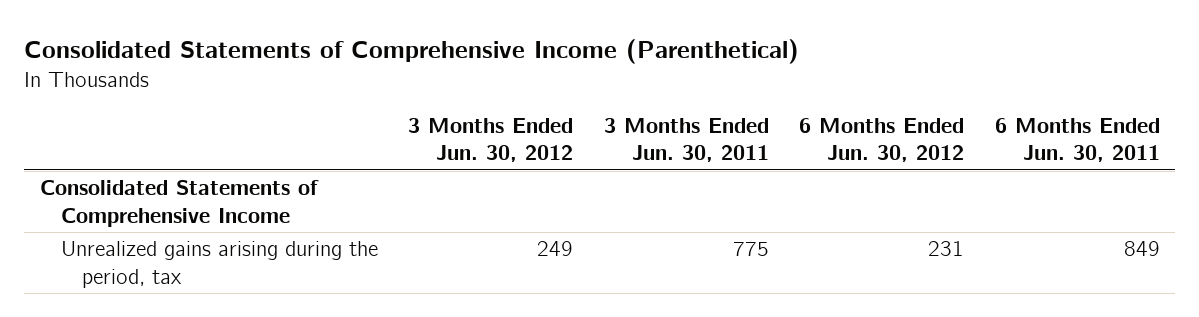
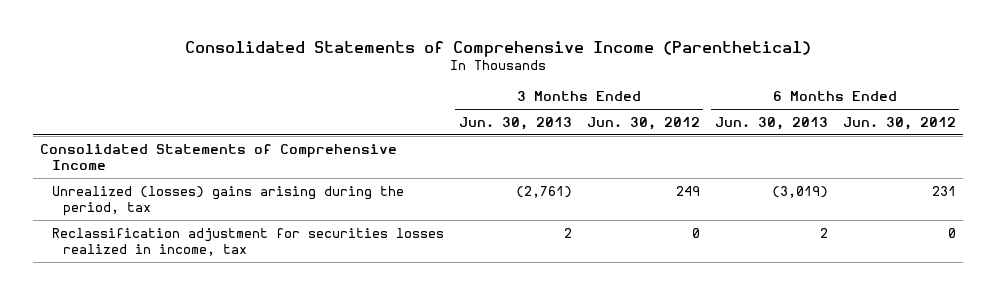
- | 3 Months Ended Jun. 30, 2012 | 3 Months Ended Jun. 30, 2011 | 6 Months Ended Jun. 30, 2012 | 6 Months Ended Jun. 30, 2011
+ | 3 Months Ended Jun. 30, 2013 | 3 Months Ended Jun. 30, 2012 | 6 Months Ended Jun. 30, 2013 | 6 Months Ended Jun. 30, 2012
- Unrealized gains arising during the period, tax | 249 | 775 | 231 | 849
+ Unrealized (losses) gains arising during the period, tax | (2,761) | 249 | (3,019) | 231
+ Reclassification adjustment for securities losses realized in income, tax | 2 | 0 | 2 | 0

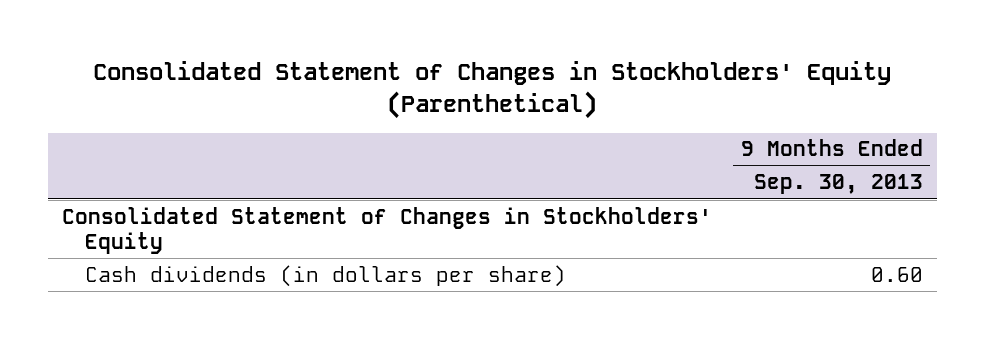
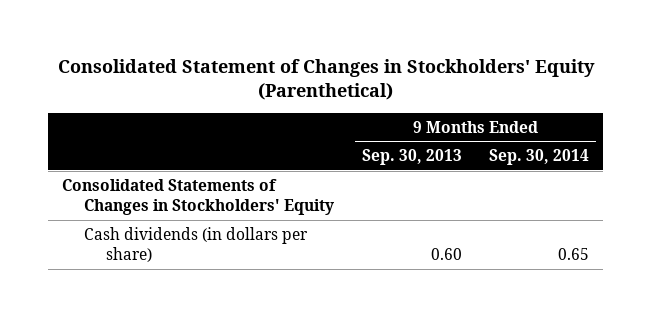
- | 9 Months Ended Sep. 30, 2013
+ | 9 Months Ended Sep. 30, 2013 | 9 Months Ended Sep. 30, 2014
- Consolidated Statement of Changes in Stockholders' Equity
+ Consolidated Statements of Changes in Stockholders' Equity

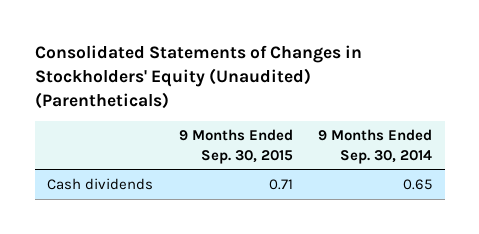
- Consolidated Statement of Changes in Stockholders' Equity (Parenthetical)
+ Consolidated Statements of Changes in Stockholders' Equity (Unaudited) (Parentheticals)
- | 9 Months Ended Sep. 30, 2013 | 9 Months Ended Sep. 30, 2014
+ | 9 Months Ended Sep. 30, 2015 | 9 Months Ended Sep. 30, 2014
- Consolidated Statements of Changes in Stockholders' Equity
- Cash dividends (in dollars per share) | 0.60 | 0.65
+ Cash dividends | 0.71 | 0.65

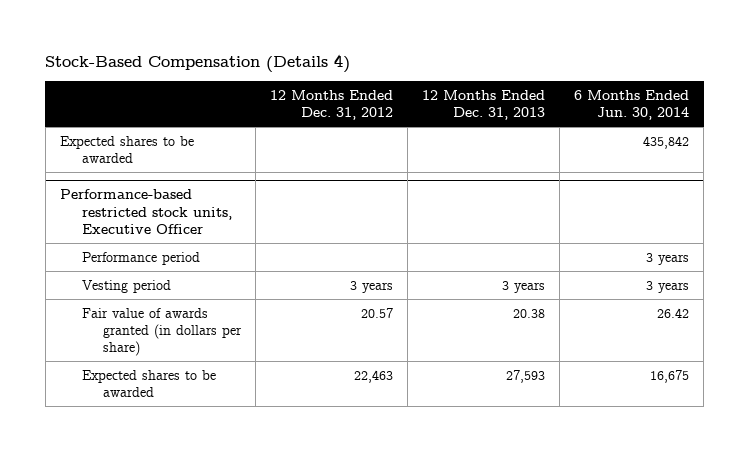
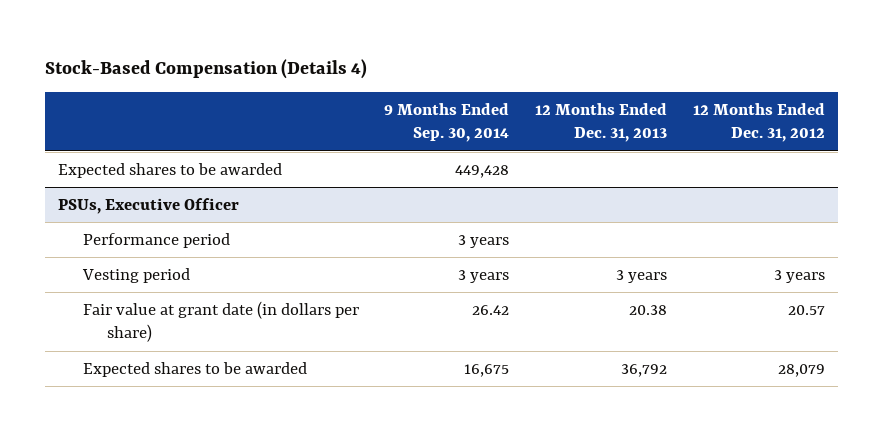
- | 12 Months Ended Dec. 31, 2012 | 12 Months Ended Dec. 31, 2013 | 6 Months Ended Jun. 30, 2014
+ | 9 Months Ended Sep. 30, 2014 | 12 Months Ended Dec. 31, 2013 | 12 Months Ended Dec. 31, 2012
- Performance-based restricted stock units, Executive Officer
+ PSUs, Executive Officer
- Fair value of awards granted (in dollars per share) | 20.57 | 20.38 | 26.42
- Expected shares to be awarded | 22,463 | 27,593 | 16,675
+ Fair value at grant date (in dollars per share) | 26.42 | 20.38 | 20.57
+ Expected shares to be awarded | 16,675 | 36,792 | 28,079

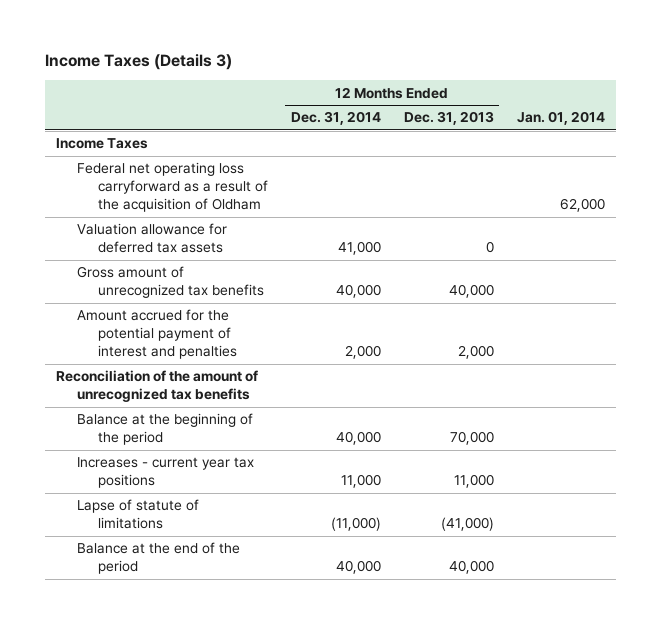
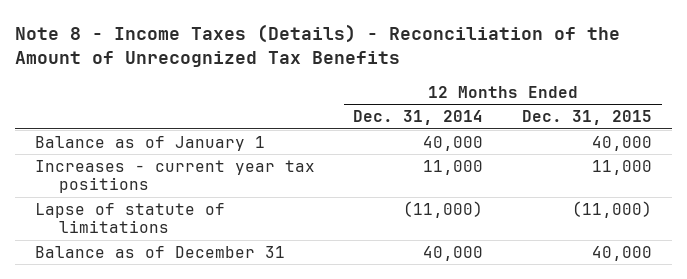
- Income Taxes (Details 3)
+ Note 8 - Income Taxes (Details) - Reconciliation of the Amount of Unrecognized Tax Benefits
- | 12 Months Ended Dec. 31, 2014 | 12 Months Ended Dec. 31, 2013 | Jan. 01, 2014
+ | 12 Months Ended Dec. 31, 2014 | 12 Months Ended Dec. 31, 2015
- Income Taxes
- Federal net operating loss carryforward as a result of the acquisition of Oldham | | | 62,000
- Valuation allowance for deferred tax assets | 41,000 | 0 |
- Gross amount of unrecognized tax benefits | 40,000 | 40,000 |
- Amount accrued for the potential payment of interest and penalties | 2,000 | 2,000 |
- Reconciliation of the amount of unrecognized tax benefits
- Balance at the beginning of the period | 40,000 | 70,000 |
+ Balance as of January 1 | 40,000 | 40,000
- Balance at the end of the period | 40,000 | 40,000 |
+ Balance as of December 31 | 40,000 | 40,000

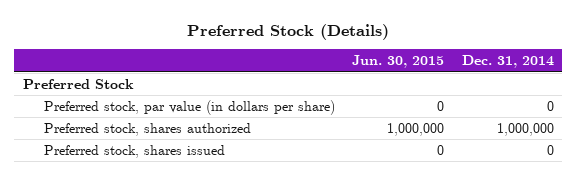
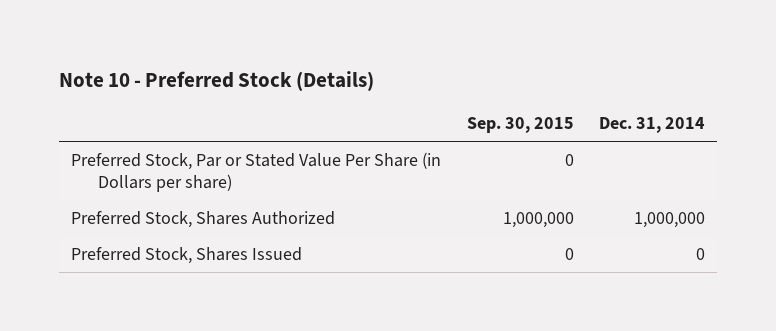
- Preferred Stock (Details)
+ Note 10 - Preferred Stock (Details)
- | Jun. 30, 2015 | Dec. 31, 2014
+ | Sep. 30, 2015 | Dec. 31, 2014
- Preferred Stock
- Preferred stock, par value (in dollars per share) | 0 | 0
- Preferred stock, shares authorized | 1,000,000 | 1,000,000
- Preferred stock, shares issued | 0 | 0
+ Preferred Stock, Par or Stated Value Per Share (in Dollars per share) | 0 |
+ Preferred Stock, Shares Authorized | 1,000,000 | 1,000,000
+ Preferred Stock, Shares Issued | 0 | 0

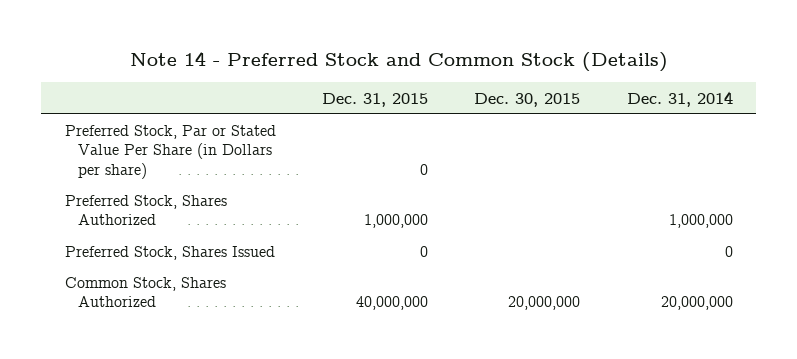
- Note 10 - Preferred Stock (Details)
+ Note 14 - Preferred Stock and Common Stock (Details)
- | Sep. 30, 2015 | Dec. 31, 2014
+ | Dec. 31, 2015 | Dec. 30, 2015 | Dec. 31, 2014
+ Common Stock, Shares Authorized | 40,000,000 | 20,000,000 | 20,000,000

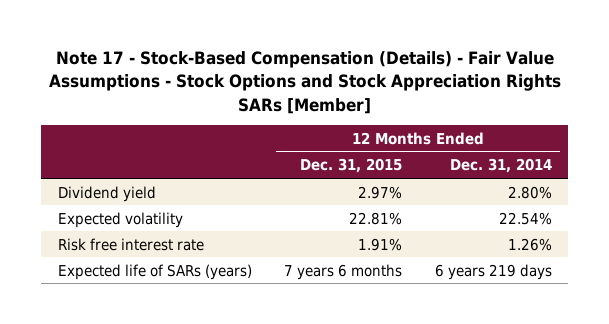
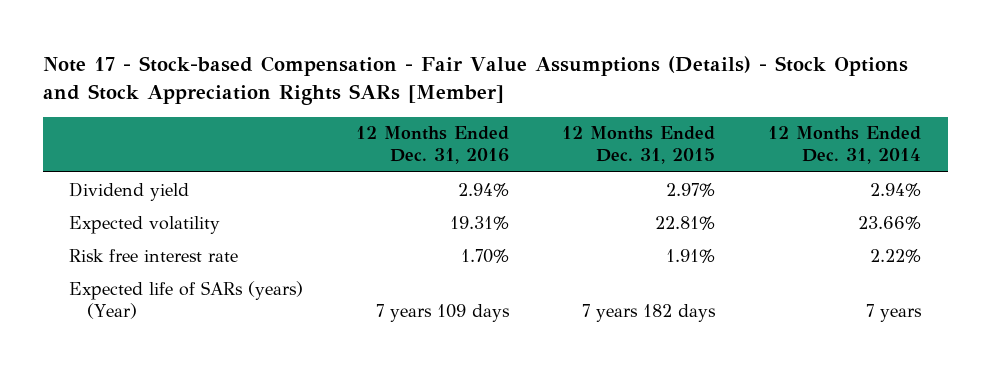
- Note 17 - Stock-Based Compensation (Details) - Fair Value Assumptions - Stock Options and Stock Appreciation Rights SARs [Member]
+ Note 17 - Stock-based Compensation - Fair Value Assumptions (Details) - Stock Options and Stock Appreciation Rights SARs [Member]
- | 12 Months Ended Dec. 31, 2015 | 12 Months Ended Dec. 31, 2014
+ | 12 Months Ended Dec. 31, 2016 | 12 Months Ended Dec. 31, 2015 | 12 Months Ended Dec. 31, 2014
- Dividend yield | 2.97% | 2.80%
- Expected volatility | 22.81% | 22.54%
- Risk free interest rate | 1.91% | 1.26%
- Expected life of SARs (years) | 7 years 6 months | 6 years 219 days
+ Dividend yield | 2.94% | 2.97% | 2.94%
+ Expected volatility | 19.31% | 22.81% | 23.66%
+ Risk free interest rate | 1.70% | 1.91% | 2.22%
+ Expected life of SARs (years) (Year) | 7 years 109 days | 7 years 182 days | 7 years

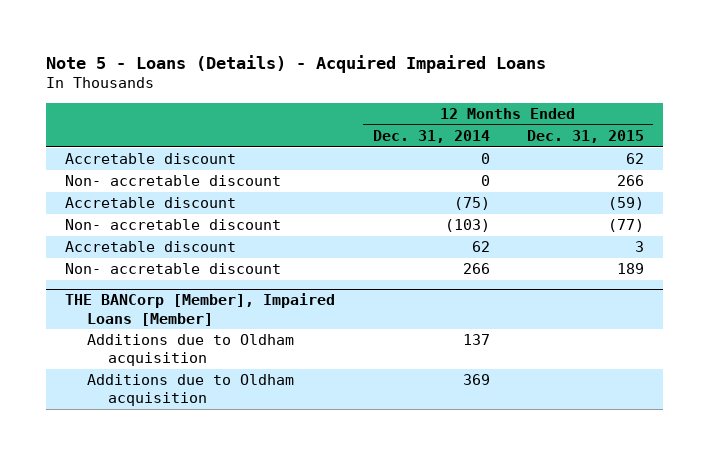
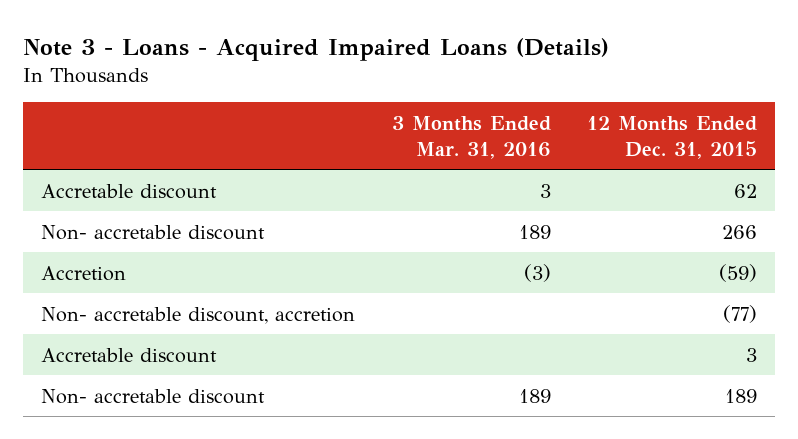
- Note 5 - Loans (Details) - Acquired Impaired Loans
+ Note 3 - Loans - Acquired Impaired Loans (Details)
- | 12 Months Ended Dec. 31, 2014 | 12 Months Ended Dec. 31, 2015
+ | 3 Months Ended Mar. 31, 2016 | 12 Months Ended Dec. 31, 2015
- Accretable discount | (75) | (59)
- Non- accretable discount | (103) | (77)
+ Accretion | (3) | (59)
+ Non- accretable discount, accretion | | (77)
- THE BANCorp [Member], Impaired Loans [Member]
- Additions due to Oldham acquisition | 137 |
- Additions due to Oldham acquisition | 369 |

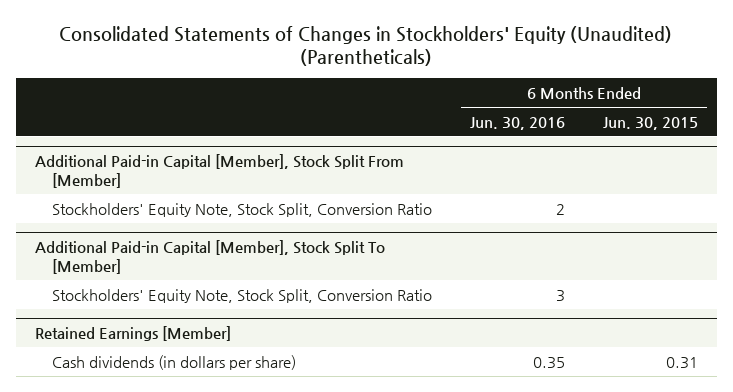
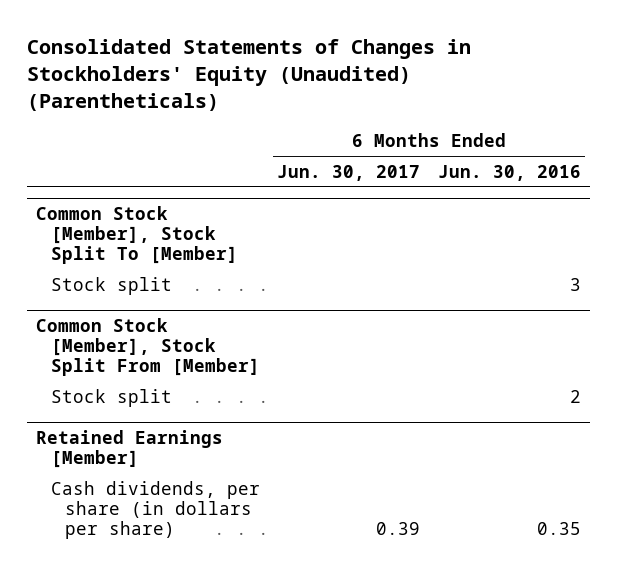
- | 6 Months Ended Jun. 30, 2016 | 6 Months Ended Jun. 30, 2015
+ | 6 Months Ended Jun. 30, 2017 | 6 Months Ended Jun. 30, 2016
- Additional Paid-in Capital [Member], Stock Split From [Member]
- Stockholders' Equity Note, Stock Split, Conversion Ratio | 2 |
- Additional Paid-in Capital [Member], Stock Split To [Member]
- Stockholders' Equity Note, Stock Split, Conversion Ratio | 3 |
+ Common Stock [Member], Stock Split To [Member]
+ Stock split | | 3
+ Common Stock [Member], Stock Split From [Member]
+ Stock split | | 2
@ Retained Earnings [Member]
- Cash dividends (in dollars per share) | 0.35 | 0.31
+ Cash dividends, per share (in dollars per share) | 0.39 | 0.35

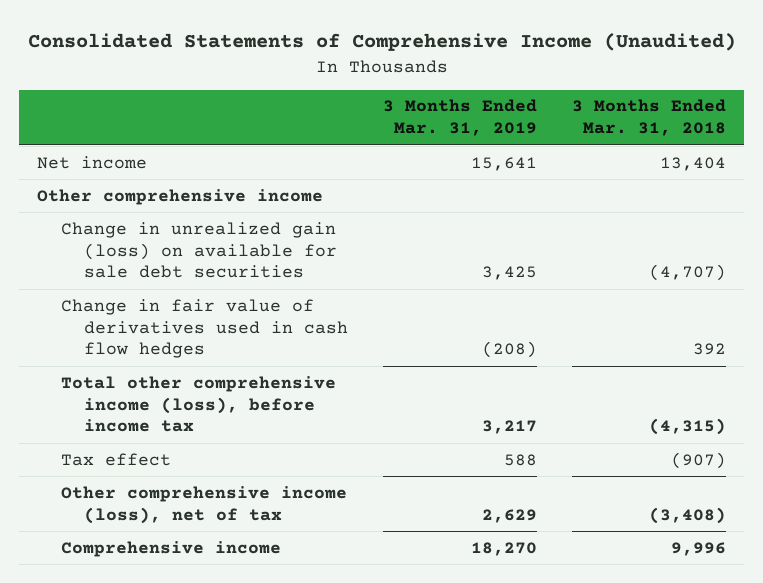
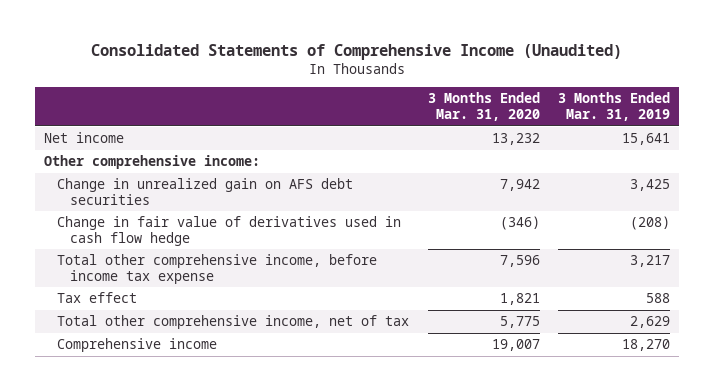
- | 3 Months Ended Mar. 31, 2019 | 3 Months Ended Mar. 31, 2018
+ | 3 Months Ended Mar. 31, 2020 | 3 Months Ended Mar. 31, 2019
- Other comprehensive income
- Change in unrealized gain (loss) on available for sale debt securities | 3,425 | (4,707)
- Change in fair value of derivatives used in cash flow hedges | (208) | 392
- Total other comprehensive income (loss), before income tax | 3,217 | (4,315)
+ Other comprehensive income:
+ Change in unrealized gain on AFS debt securities | 7,942 | 3,425
+ Change in fair value of derivatives used in cash flow hedge | (346) | (208)
+ Total other comprehensive income, before income tax expense | 7,596 | 3,217
- Other comprehensive income (loss), net of tax | 2,629 | (3,408)
+ Total other comprehensive income, net of tax | 5,775 | 2,629

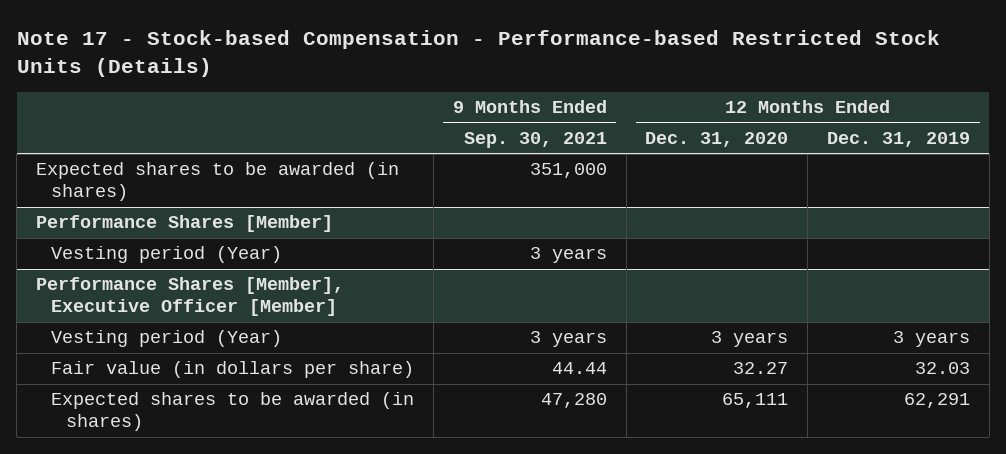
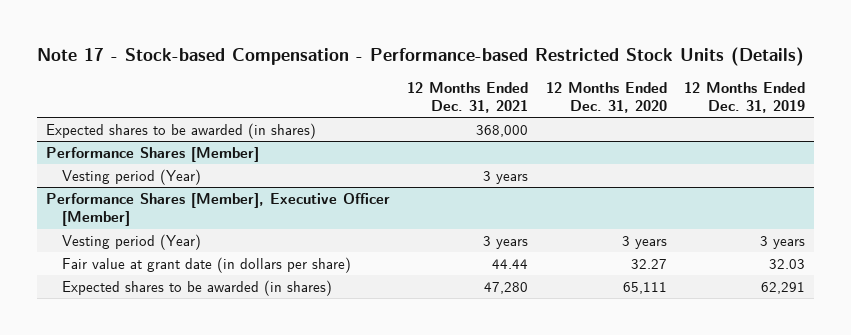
- | 9 Months Ended Sep. 30, 2021 | 12 Months Ended Dec. 31, 2020 | 12 Months Ended Dec. 31, 2019
+ | 12 Months Ended Dec. 31, 2021 | 12 Months Ended Dec. 31, 2020 | 12 Months Ended Dec. 31, 2019
@ Performance Shares [Member], Executive Officer [Member]
- Fair value (in dollars per share) | 44.44 | 32.27 | 32.03
+ Fair value at grant date (in dollars per share) | 44.44 | 32.27 | 32.03

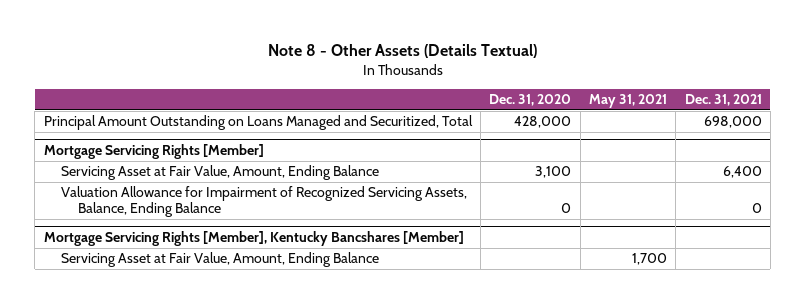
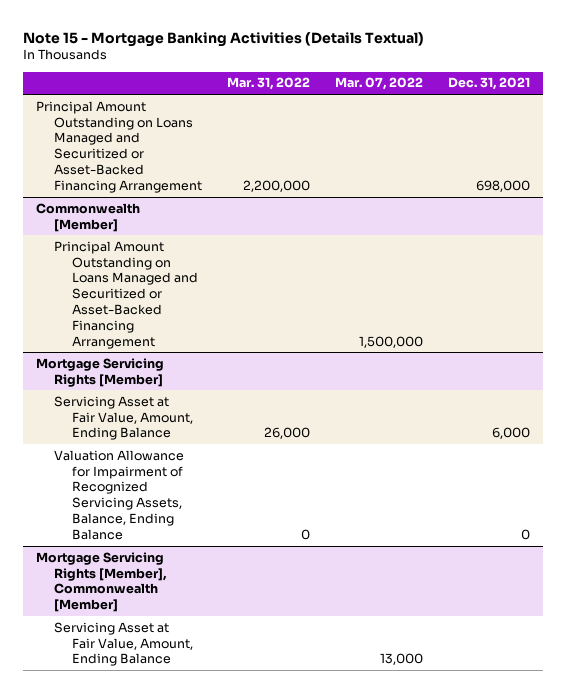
- Note 8 - Other Assets (Details Textual)
+ Note 15 - Mortgage Banking Activities (Details Textual)
- | Dec. 31, 2020 | May 31, 2021 | Dec. 31, 2021
+ | Mar. 31, 2022 | Mar. 07, 2022 | Dec. 31, 2021
- Principal Amount Outstanding on Loans Managed and Securitized, Total | 428,000 | | 698,000
+ Principal Amount Outstanding on Loans Managed and Securitized or Asset-Backed Financing Arrangement | 2,200,000 | | 698,000
+ Commonwealth [Member]
+ Principal Amount Outstanding on Loans Managed and Securitized or Asset-Backed Financing Arrangement | | 1,500,000 |
@ Mortgage Servicing Rights [Member]
- Servicing Asset at Fair Value, Amount, Ending Balance | 3,100 | | 6,400
+ Servicing Asset at Fair Value, Amount, Ending Balance | 26,000 | | 6,000
- Mortgage Servicing Rights [Member], Kentucky Bancshares [Member]
+ Mortgage Servicing Rights [Member], Commonwealth [Member]

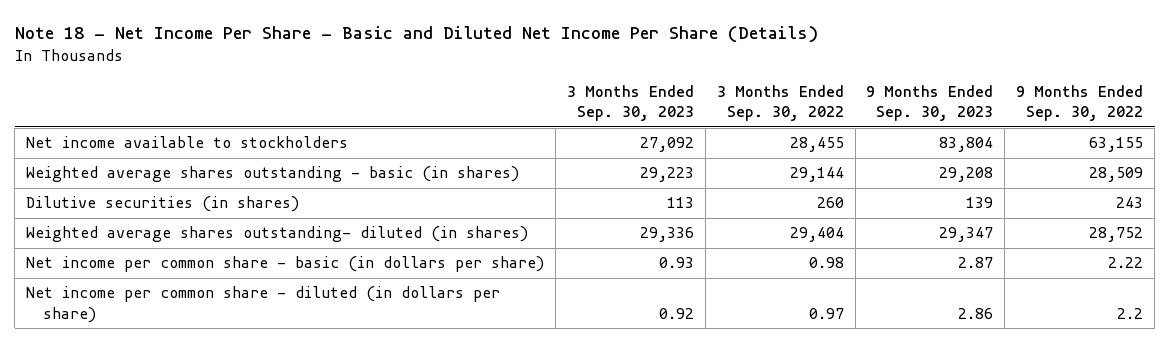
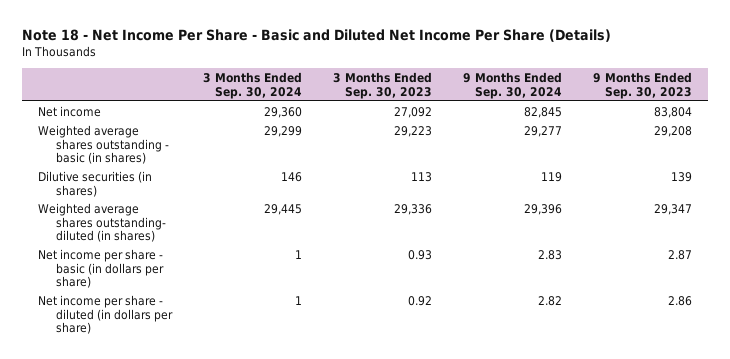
- | 3 Months Ended Sep. 30, 2023 | 3 Months Ended Sep. 30, 2022 | 9 Months Ended Sep. 30, 2023 | 9 Months Ended Sep. 30, 2022
+ | 3 Months Ended Sep. 30, 2024 | 3 Months Ended Sep. 30, 2023 | 9 Months Ended Sep. 30, 2024 | 9 Months Ended Sep. 30, 2023
- Net income available to stockholders | 27,092 | 28,455 | 83,804 | 63,155
+ Net income | 29,360 | 27,092 | 82,845 | 83,804
- Net income per common share - basic (in dollars per share) | 0.93 | 0.98 | 2.87 | 2.22
- Net income per common share - diluted (in dollars per share) | 0.92 | 0.97 | 2.86 | 2.2
+ Net income per share - basic (in dollars per share) | 1 | 0.93 | 2.83 | 2.87
+ Net income per share - diluted (in dollars per share) | 1 | 0.92 | 2.82 | 2.86

